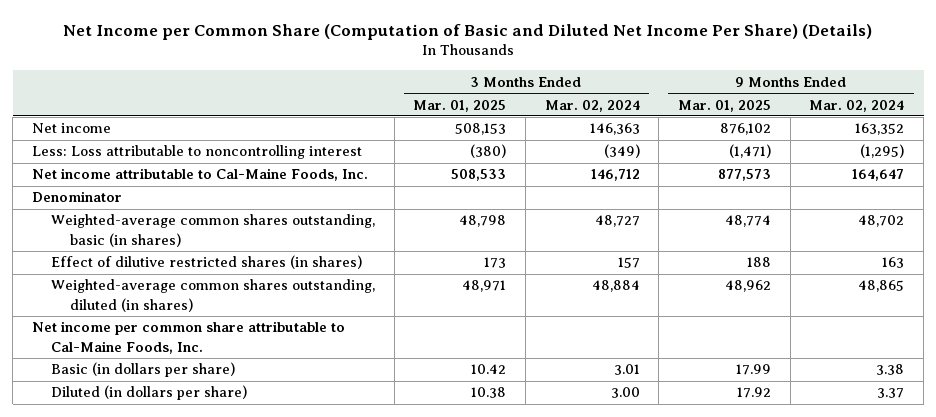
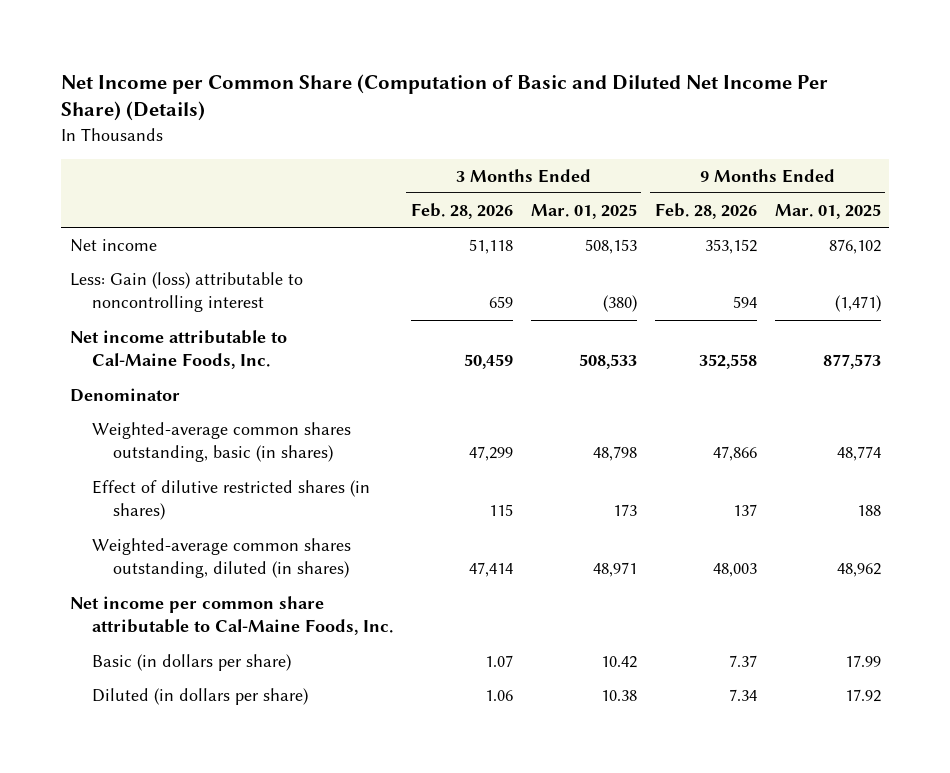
- | 3 Months Ended Mar. 01, 2025 | 3 Months Ended Mar. 02, 2024 | 9 Months Ended Mar. 01, 2025 | 9 Months Ended Mar. 02, 2024
+ | 3 Months Ended Feb. 28, 2026 | 3 Months Ended Mar. 01, 2025 | 9 Months Ended Feb. 28, 2026 | 9 Months Ended Mar. 01, 2025
- Less: Loss attributable to noncontrolling interest | (380) | (349) | (1,471) | (1,295)
+ Less: Gain (loss) attributable to noncontrolling interest | 659 | (380) | 594 | (1,471)

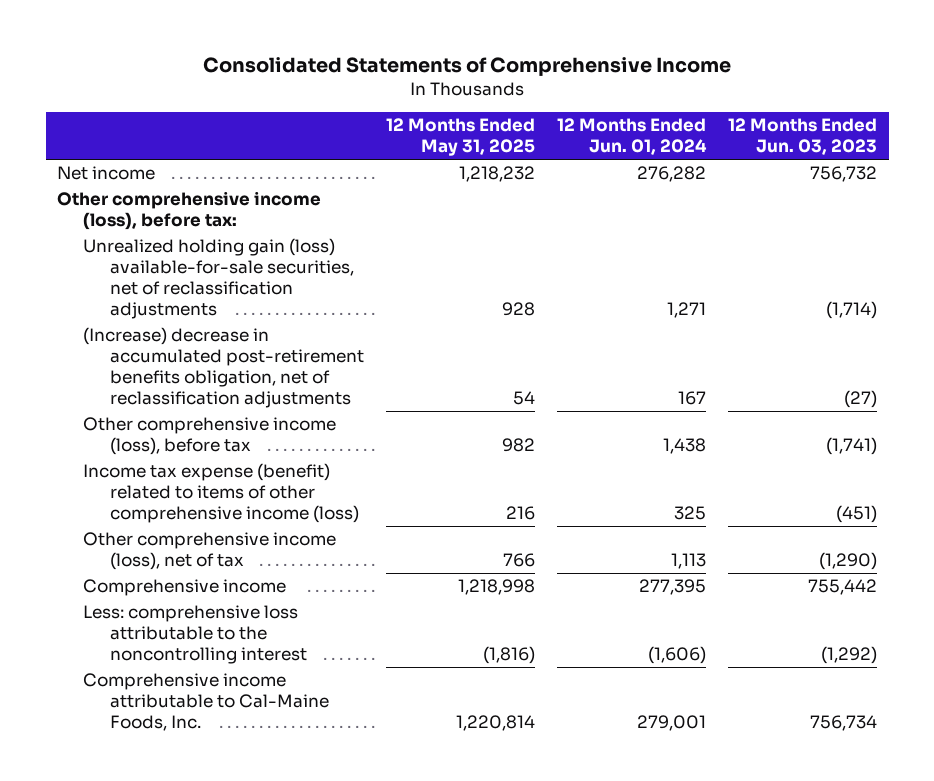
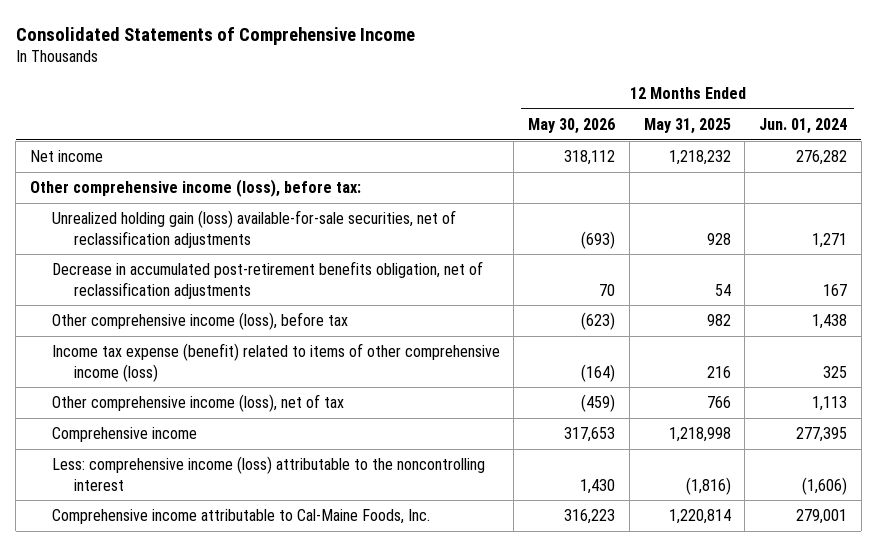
- | 12 Months Ended May 31, 2025 | 12 Months Ended Jun. 01, 2024 | 12 Months Ended Jun. 03, 2023
+ | 12 Months Ended May 30, 2026 | 12 Months Ended May 31, 2025 | 12 Months Ended Jun. 01, 2024
- (Increase) decrease in accumulated post-retirement benefits obligation, net of reclassification adjustments | 54 | 167 | (27)
+ Decrease in accumulated post-retirement benefits obligation, net of reclassification adjustments | 70 | 54 | 167
- Less: comprehensive loss attributable to the noncontrolling interest | (1,816) | (1,606) | (1,292)
+ Less: comprehensive income (loss) attributable to the noncontrolling interest | 1,430 | (1,816) | (1,606)

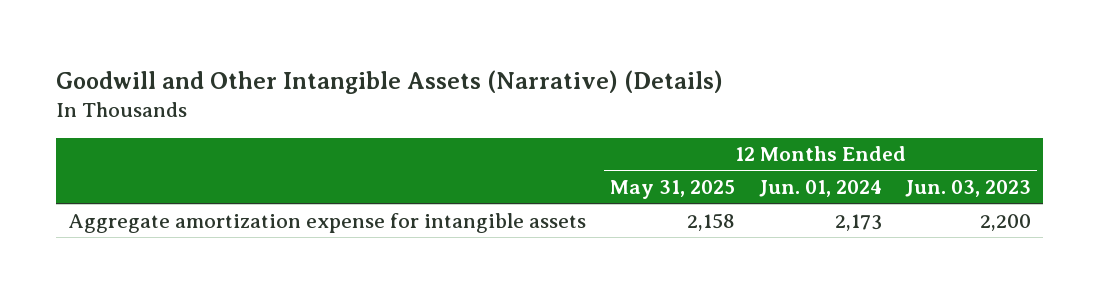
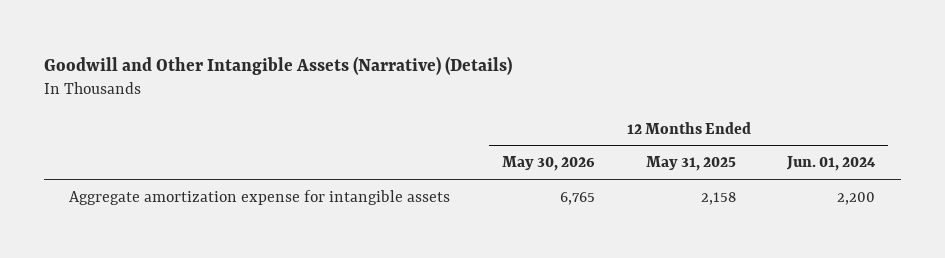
- | 12 Months Ended May 31, 2025 | 12 Months Ended Jun. 01, 2024 | 12 Months Ended Jun. 03, 2023
+ | 12 Months Ended May 30, 2026 | 12 Months Ended May 31, 2025 | 12 Months Ended Jun. 01, 2024
- Aggregate amortization expense for intangible assets | 2,158 | 2,173 | 2,200
+ Aggregate amortization expense for intangible assets | 6,765 | 2,158 | 2,200

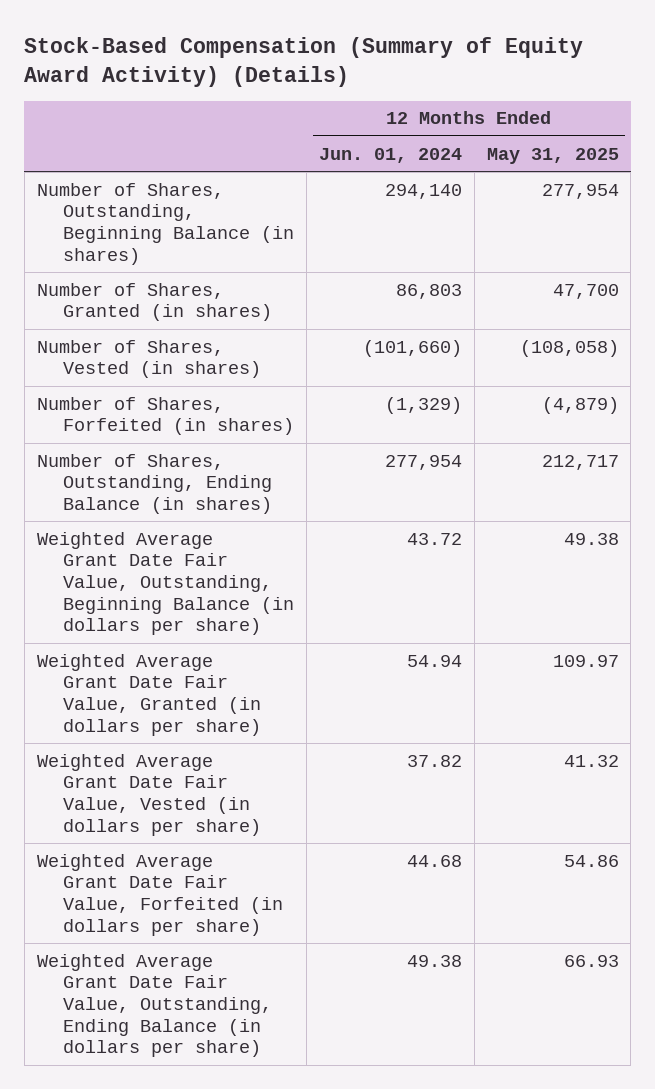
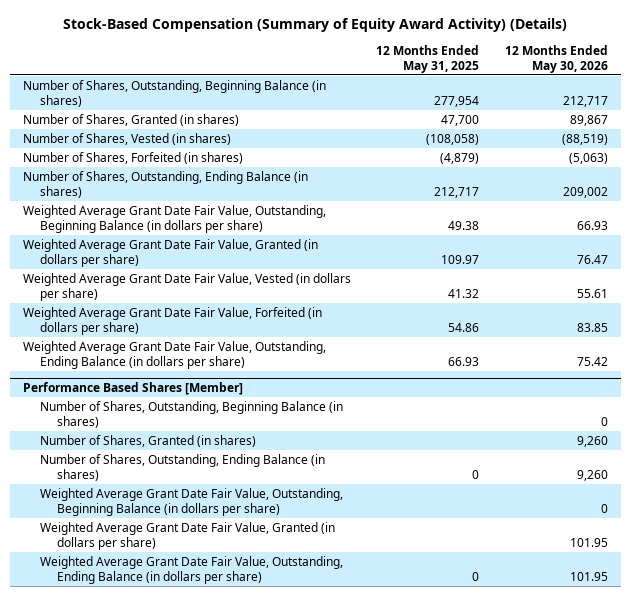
- | 12 Months Ended Jun. 01, 2024 | 12 Months Ended May 31, 2025
+ | 12 Months Ended May 31, 2025 | 12 Months Ended May 30, 2026
+ Performance Based Shares [Member]
+ Number of Shares, Outstanding, Beginning Balance (in shares) | | 0
+ Number of Shares, Granted (in shares) | | 9,260
+ Number of Shares, Outstanding, Ending Balance (in shares) | 0 | 9,260
+ Weighted Average Grant Date Fair Value, Outstanding, Beginning Balance (in dollars per share) | | 0
+ Weighted Average Grant Date Fair Value, Granted (in dollars per share) | | 101.95
+ Weighted Average Grant Date Fair Value, Outstanding, Ending Balance (in dollars per share) | 0 | 101.95

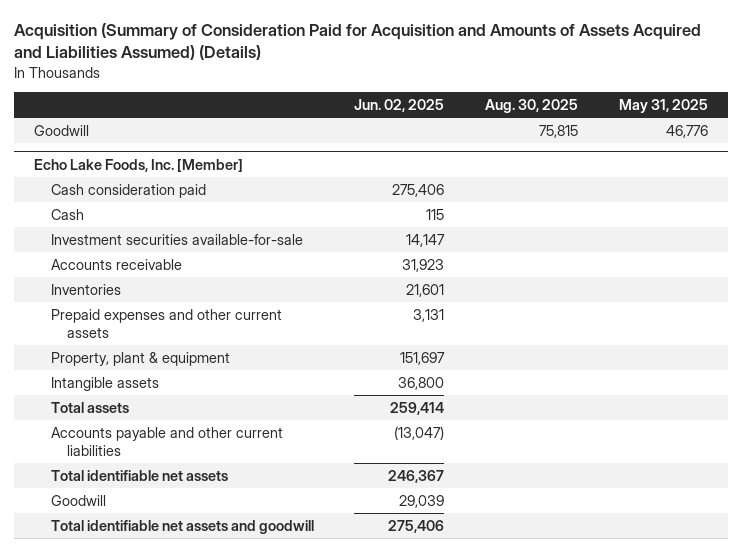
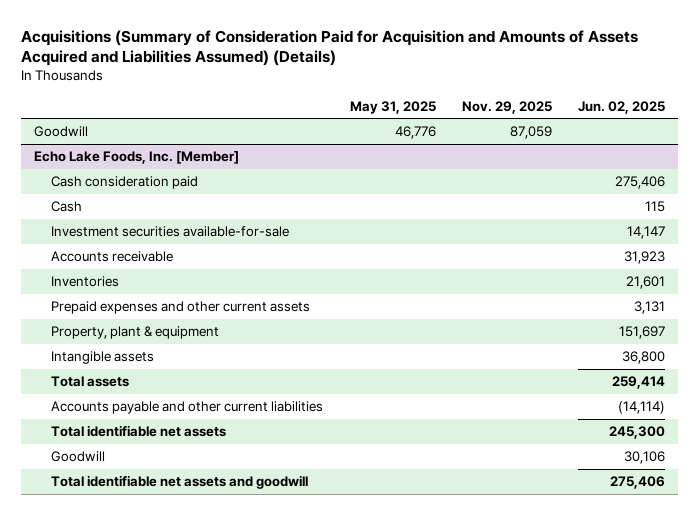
- Acquisition (Summary of Consideration Paid for Acquisition and Amounts of Assets Acquired and Liabilities Assumed) (Details)
+ Acquisitions (Summary of Consideration Paid for Acquisition and Amounts of Assets Acquired and Liabilities Assumed) (Details)
- | Jun. 02, 2025 | Aug. 30, 2025 | May 31, 2025
+ | May 31, 2025 | Nov. 29, 2025 | Jun. 02, 2025
@ Echo Lake Foods, Inc. [Member]
- Accounts payable and other current liabilities | (13,047) | |
- Total identifiable net assets | 246,367 | |
- Goodwill | 29,039 | |
+ Accounts payable and other current liabilities | | | (14,114)
+ Total identifiable net assets | | | 245,300
+ Goodwill | | | 30,106

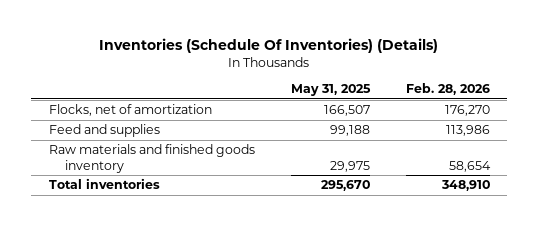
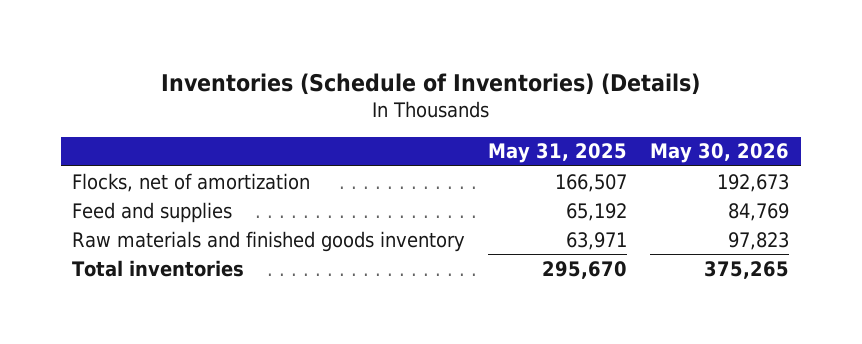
- Inventories (Schedule Of Inventories) (Details)
+ Inventories (Schedule of Inventories) (Details)
- | May 31, 2025 | Feb. 28, 2026
+ | May 31, 2025 | May 30, 2026
- Feed and supplies | 99,188 | 113,986
- Raw materials and finished goods inventory | 29,975 | 58,654
+ Feed and supplies | 65,192 | 84,769
+ Raw materials and finished goods inventory | 63,971 | 97,823

